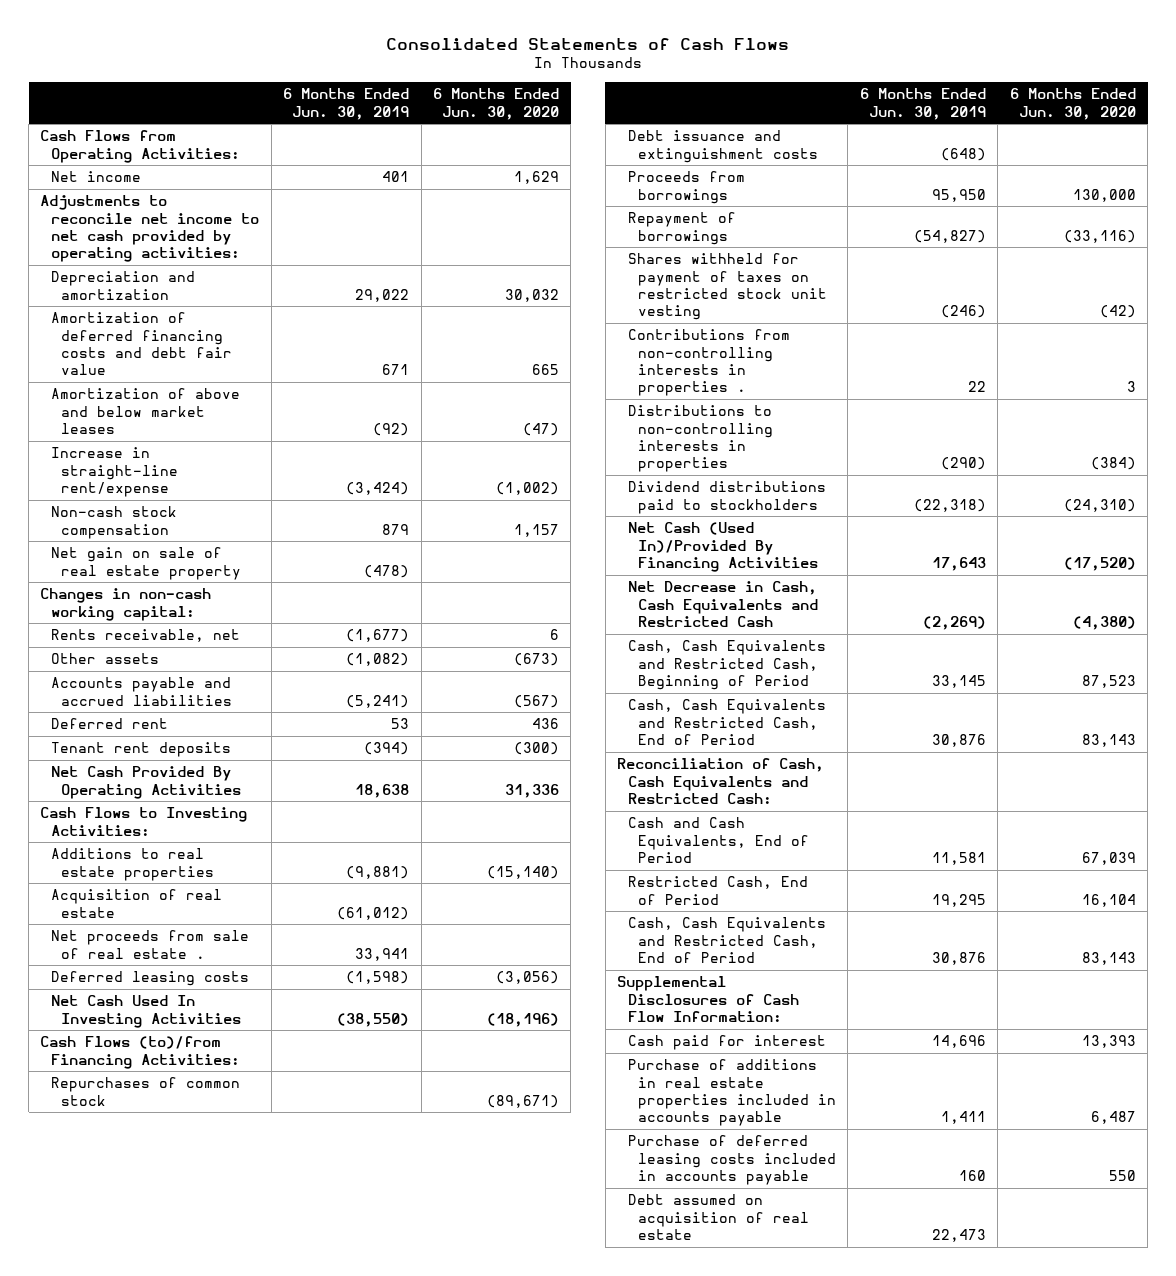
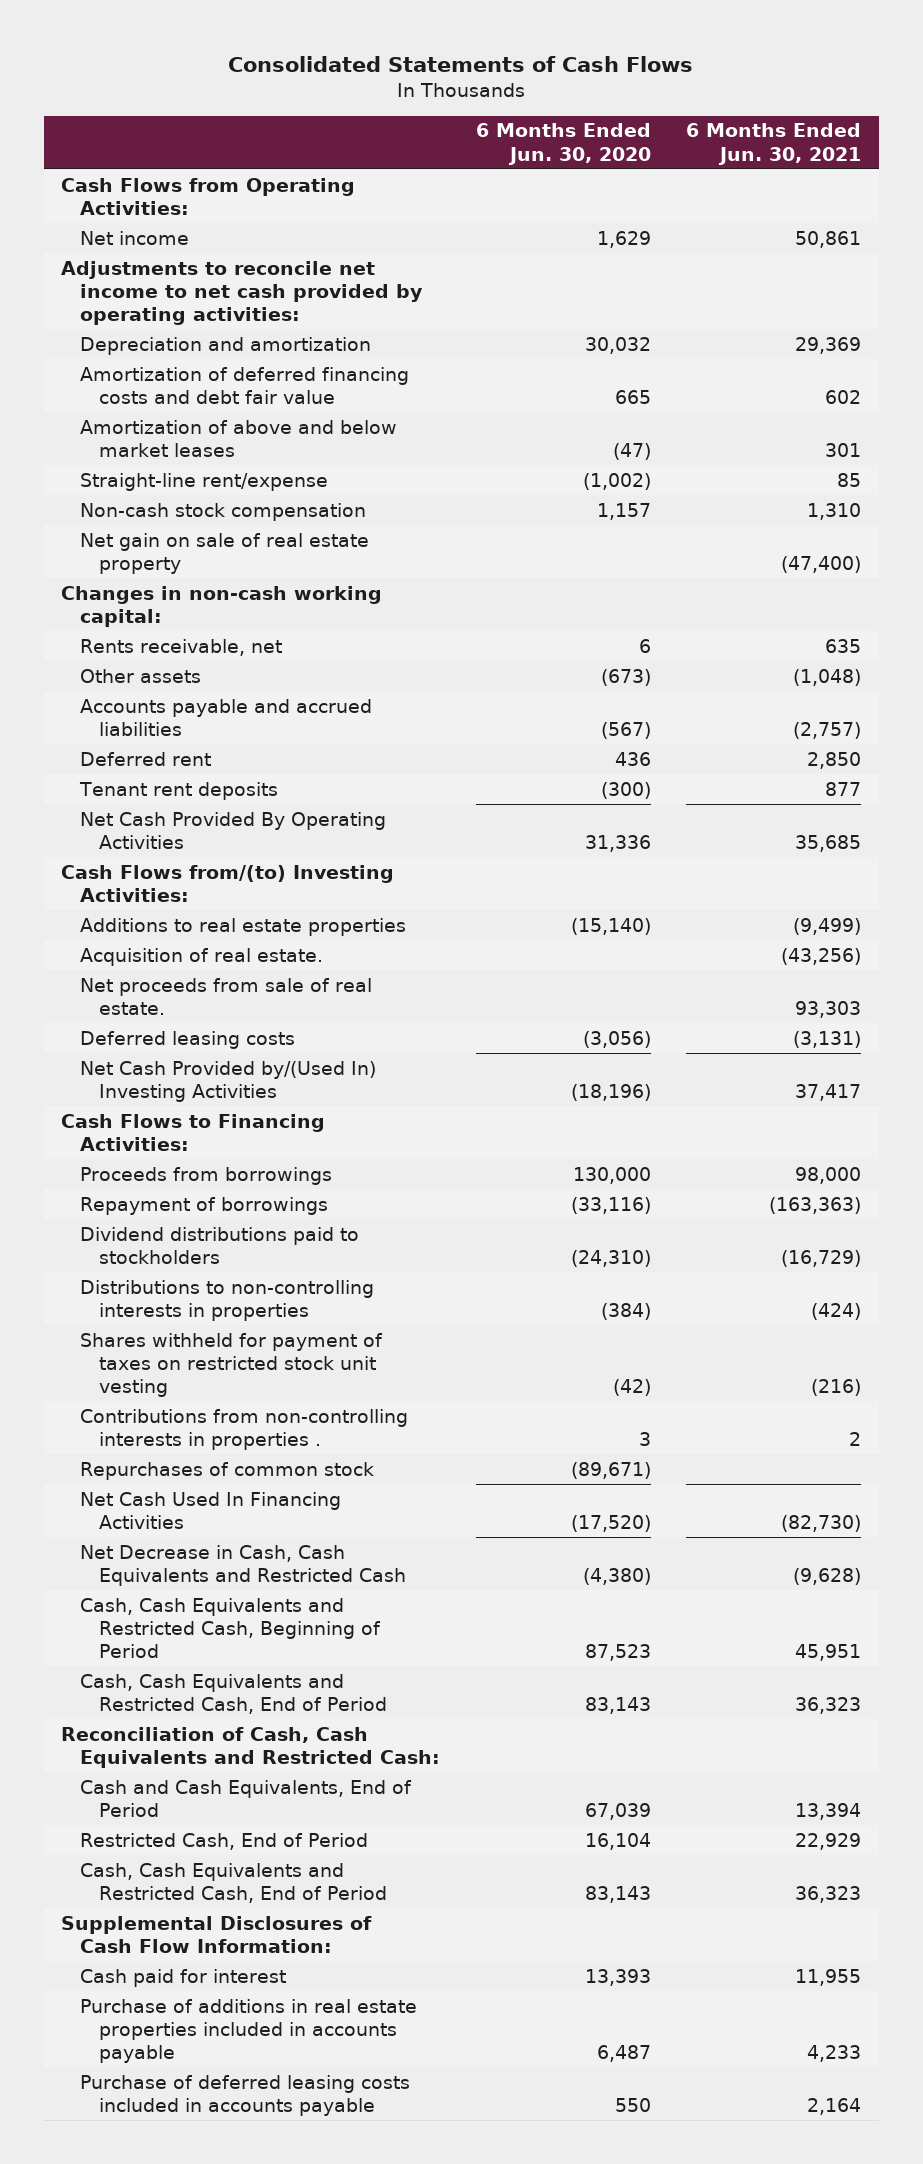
- | 6 Months Ended Jun. 30, 2019 | 6 Months Ended Jun. 30, 2020
+ | 6 Months Ended Jun. 30, 2020 | 6 Months Ended Jun. 30, 2021
- Increase in straight-line rent/expense | (3,424) | (1,002)
+ Straight-line rent/expense | (1,002) | 85
- Cash Flows to Investing Activities:
+ Cash Flows from/(to) Investing Activities:
- Acquisition of real estate | (61,012) |
- Net proceeds from sale of real estate . | 33,941 |
+ Acquisition of real estate. | | (43,256)
+ Net proceeds from sale of real estate. | | 93,303
- Net Cash Used In Investing Activities | (38,550) | (18,196)
- Cash Flows (to)/from Financing Activities:
- Debt issuance and extinguishment costs | (648) |
+ Net Cash Provided by/(Used In) Investing Activities | (18,196) | 37,417
+ Cash Flows to Financing Activities:
moved up: Dividend distributions paid to stockholders | (24,310) | (16,729)
moved up: Distributions to non-controlling interests in properties | (384) | (424)
- Net Cash (Used In)/Provided By Financing Activities | 17,643 | (17,520)
moved down: Repurchases of common stock | (89,671) |
+ Net Cash Used In Financing Activities | (17,520) | (82,730)
- Debt assumed on acquisition of real estate | 22,473 |

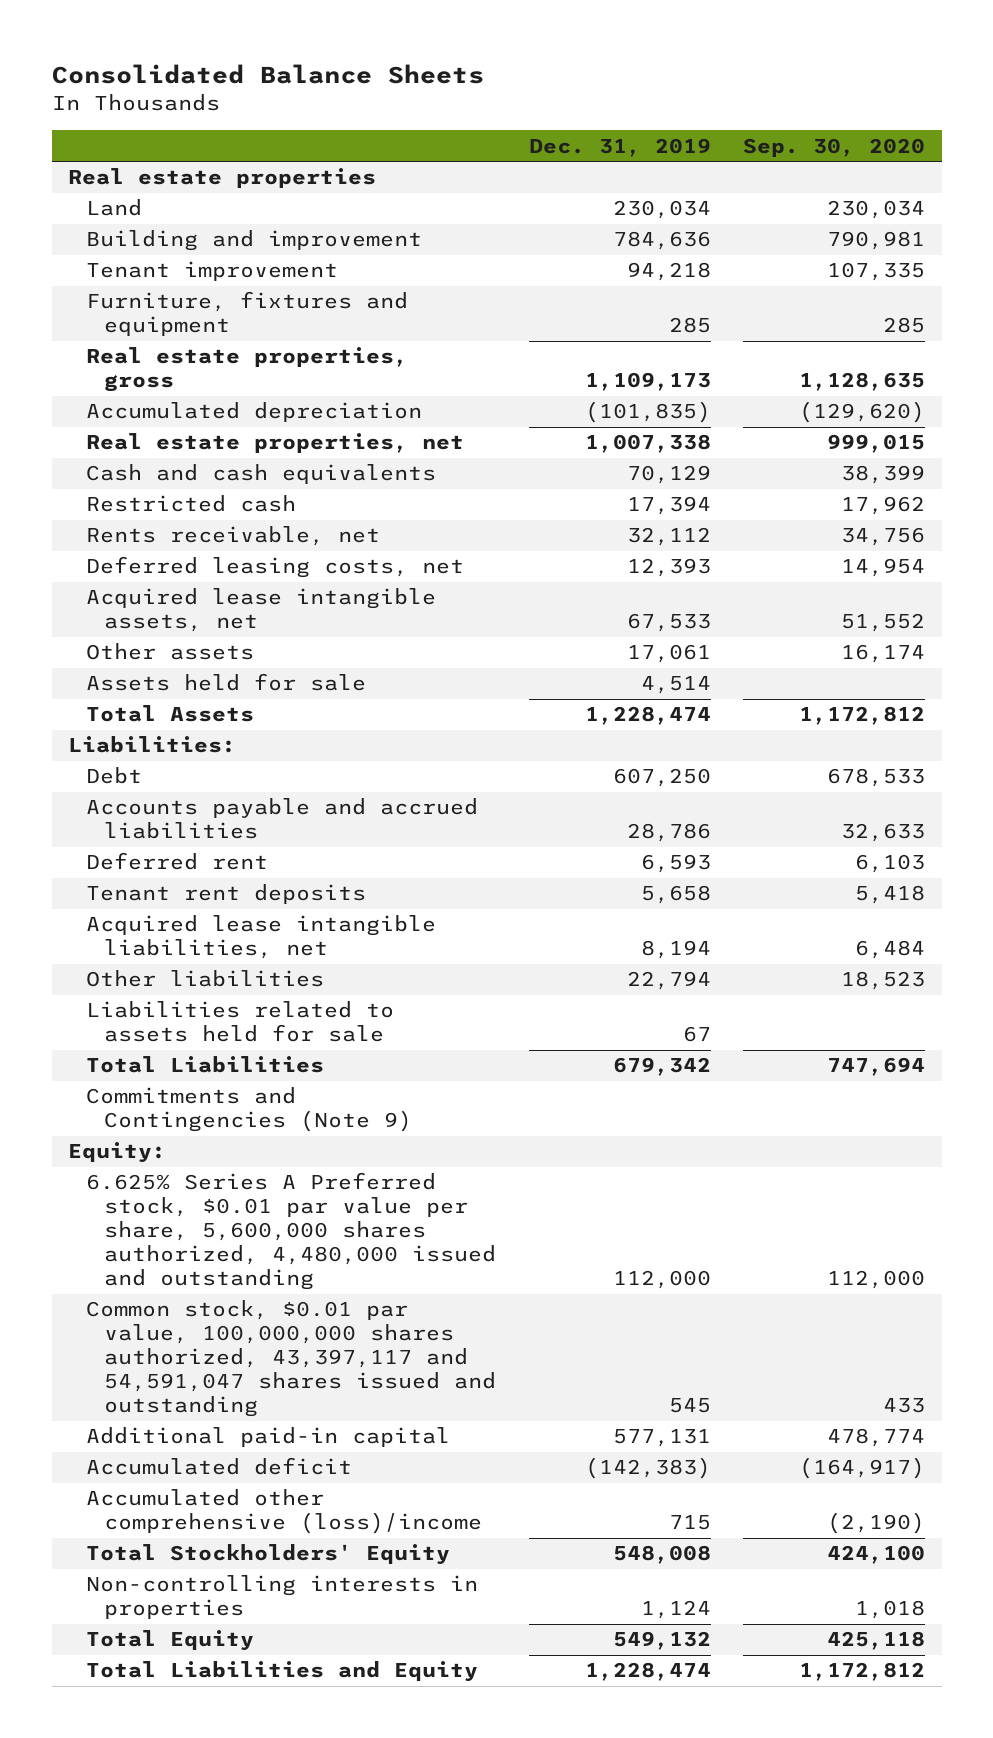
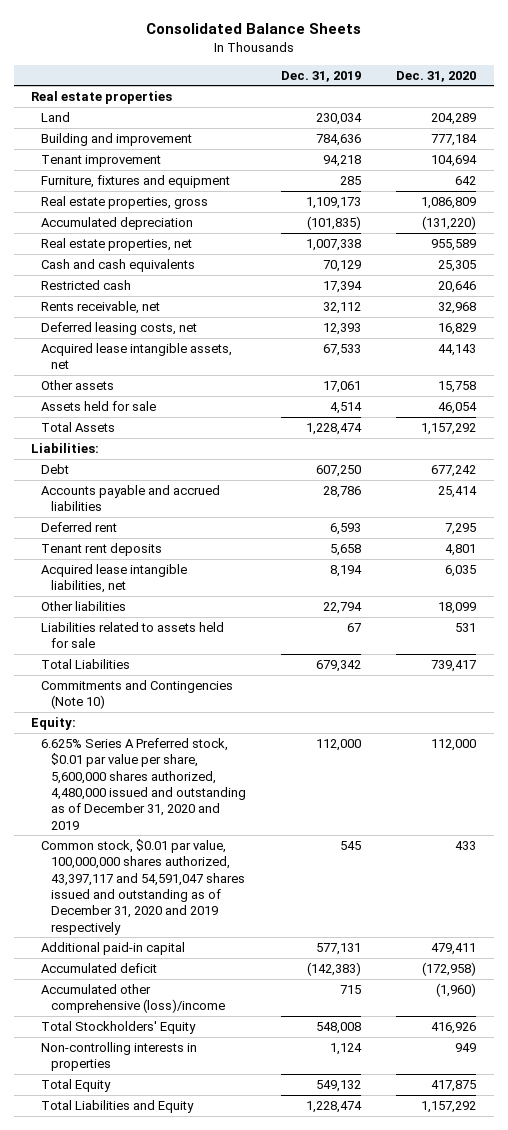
- | Dec. 31, 2019 | Sep. 30, 2020
+ | Dec. 31, 2019 | Dec. 31, 2020
- Commitments and Contingencies (Note 9)
+ Commitments and Contingencies (Note 10)
- 6.625% Series A Preferred stock, $0.01 par value per share, 5,600,000 shares authorized, 4,480,000 issued and outstanding | 112,000 | 112,000
- Common stock, $0.01 par value, 100,000,000 shares authorized, 43,397,117 and 54,591,047 shares issued and outstanding | 545 | 433
+ 6.625% Series A Preferred stock, $0.01 par value per share, 5,600,000 shares authorized, 4,480,000 issued and outstanding as of December 31, 2020 and 2019 | 112,000 | 112,000
+ Common stock, $0.01 par value, 100,000,000 shares authorized, 43,397,117 and 54,591,047 shares issued and outstanding as of December 31, 2020 and 2019 respectively | 545 | 433

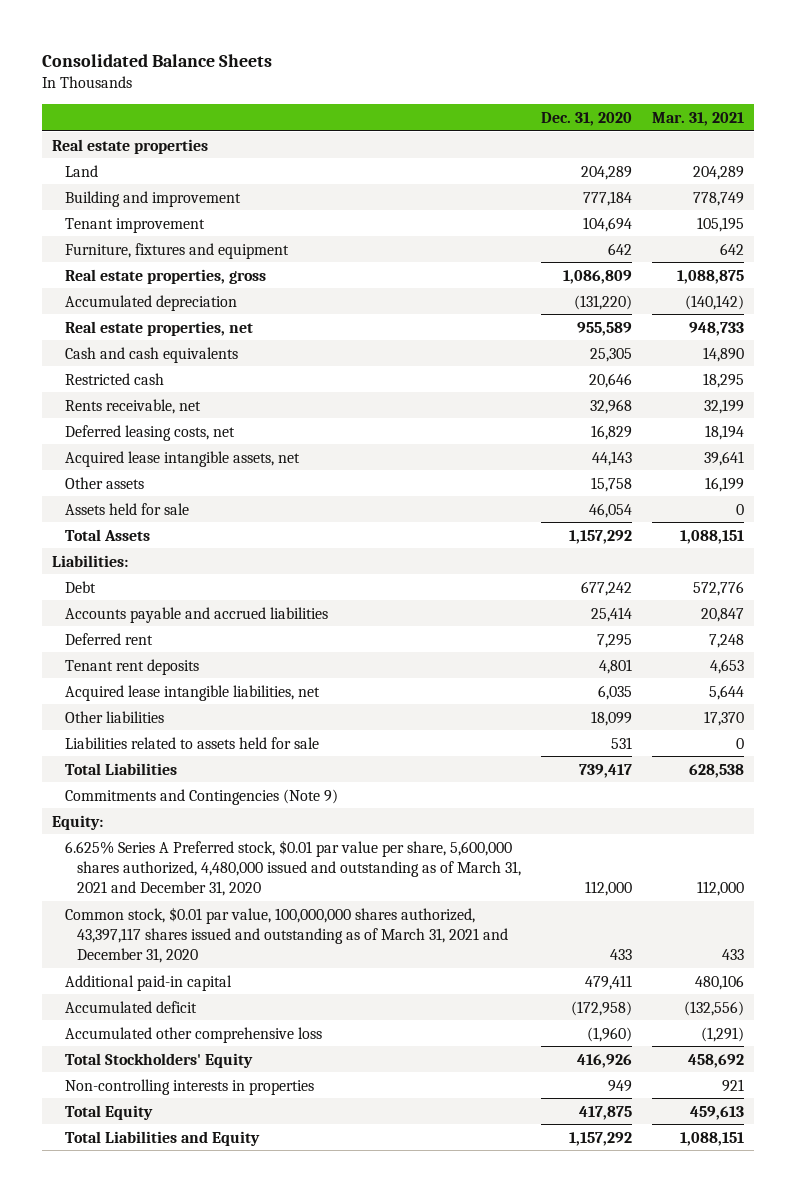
- | Dec. 31, 2019 | Dec. 31, 2020
+ | Dec. 31, 2020 | Mar. 31, 2021
- Commitments and Contingencies (Note 10)
+ Commitments and Contingencies (Note 9)
- 6.625% Series A Preferred stock, $0.01 par value per share, 5,600,000 shares authorized, 4,480,000 issued and outstanding as of December 31, 2020 and 2019 | 112,000 | 112,000
- Common stock, $0.01 par value, 100,000,000 shares authorized, 43,397,117 and 54,591,047 shares issued and outstanding as of December 31, 2020 and 2019 respectively | 545 | 433
+ 6.625% Series A Preferred stock, $0.01 par value per share, 5,600,000 shares authorized, 4,480,000 issued and outstanding as of March 31, 2021 and December 31, 2020 | 112,000 | 112,000
+ Common stock, $0.01 par value, 100,000,000 shares authorized, 43,397,117 shares issued and outstanding as of March 31, 2021 and December 31, 2020 | 433 | 433
- Accumulated other comprehensive (loss)/income | 715 | (1,960)
+ Accumulated other comprehensive loss | (1,960) | (1,291)

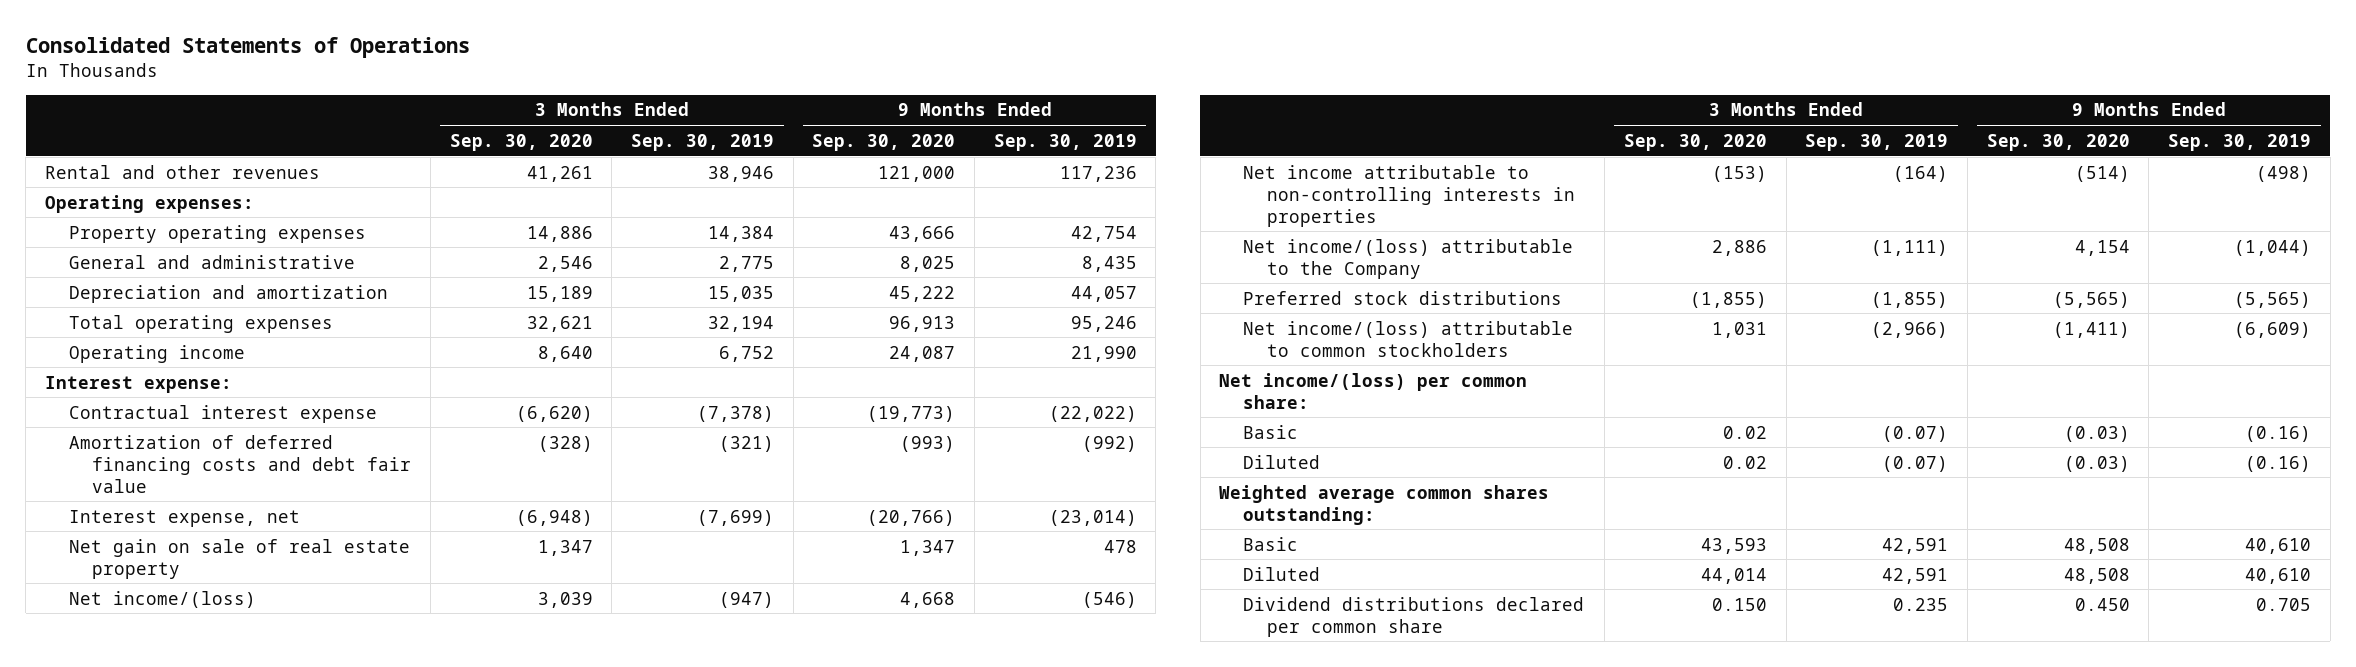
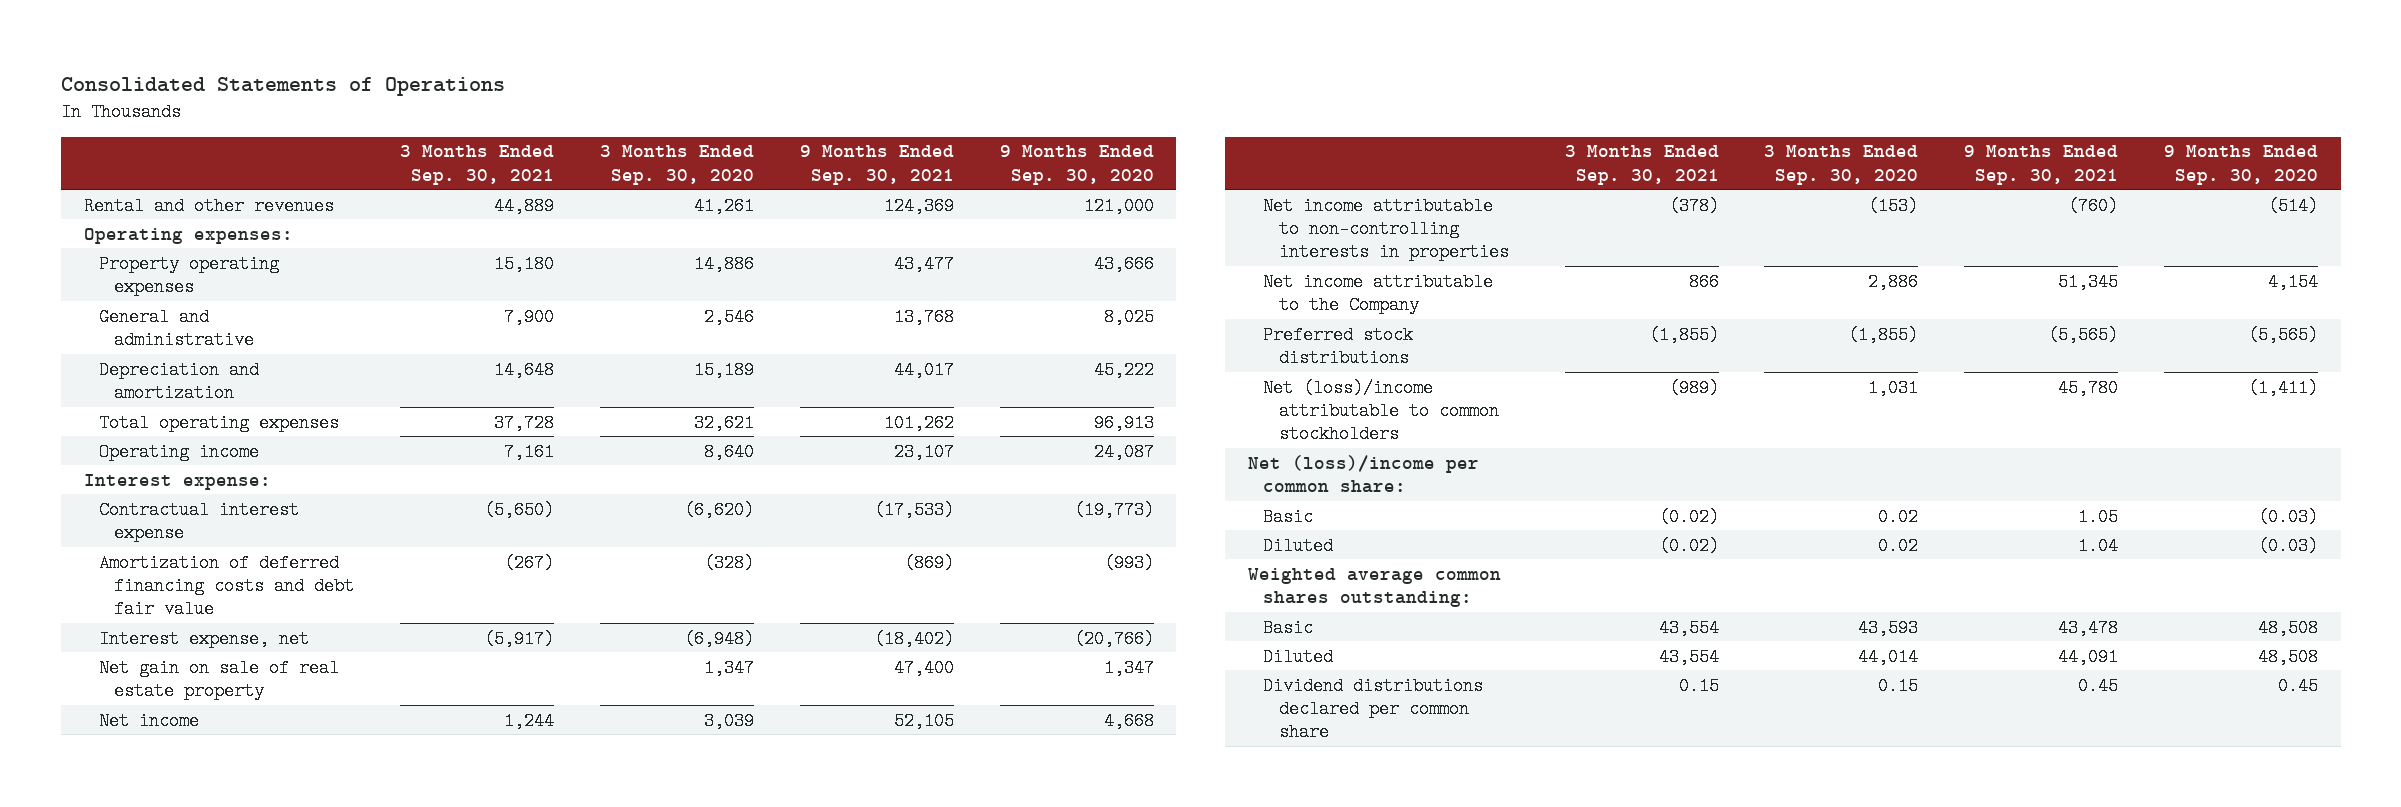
- | 3 Months Ended Sep. 30, 2020 | 3 Months Ended Sep. 30, 2019 | 9 Months Ended Sep. 30, 2020 | 9 Months Ended Sep. 30, 2019
+ | 3 Months Ended Sep. 30, 2021 | 3 Months Ended Sep. 30, 2020 | 9 Months Ended Sep. 30, 2021 | 9 Months Ended Sep. 30, 2020
- Net income/(loss) | 3,039 | (947) | 4,668 | (546)
+ Net income | 1,244 | 3,039 | 52,105 | 4,668
- Net income/(loss) attributable to the Company | 2,886 | (1,111) | 4,154 | (1,044)
+ Net income attributable to the Company | 866 | 2,886 | 51,345 | 4,154
- Net income/(loss) attributable to common stockholders | 1,031 | (2,966) | (1,411) | (6,609)
- Net income/(loss) per common share:
+ Net (loss)/income attributable to common stockholders | (989) | 1,031 | 45,780 | (1,411)
+ Net (loss)/income per common share:
- Dividend distributions declared per common share | 0.150 | 0.235 | 0.450 | 0.705
+ Dividend distributions declared per common share | 0.15 | 0.15 | 0.45 | 0.45

